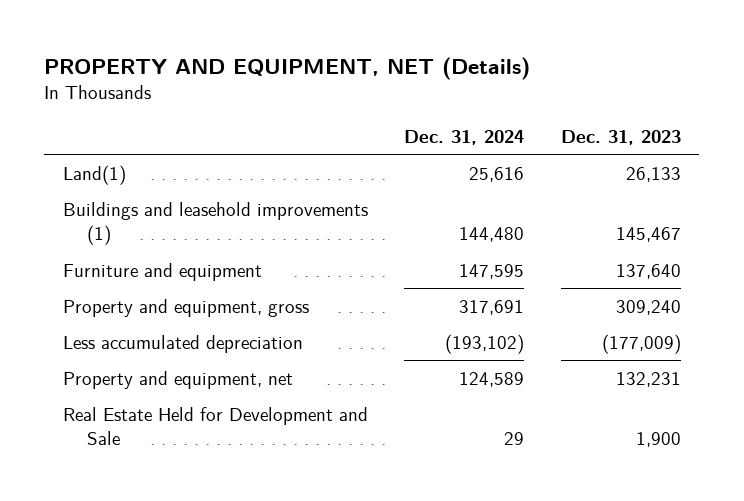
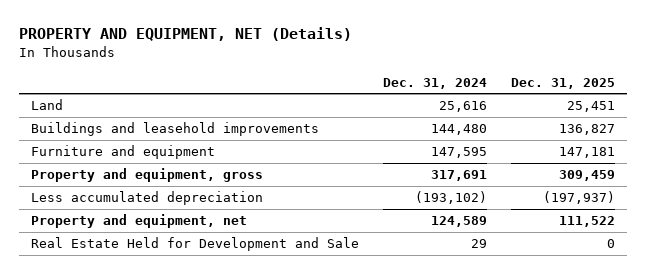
- | Dec. 31, 2024 | Dec. 31, 2023
+ | Dec. 31, 2024 | Dec. 31, 2025
- Land(1) | 25,616 | 26,133
- Buildings and leasehold improvements (1) | 144,480 | 145,467
+ Land | 25,616 | 25,451
+ Buildings and leasehold improvements | 144,480 | 136,827

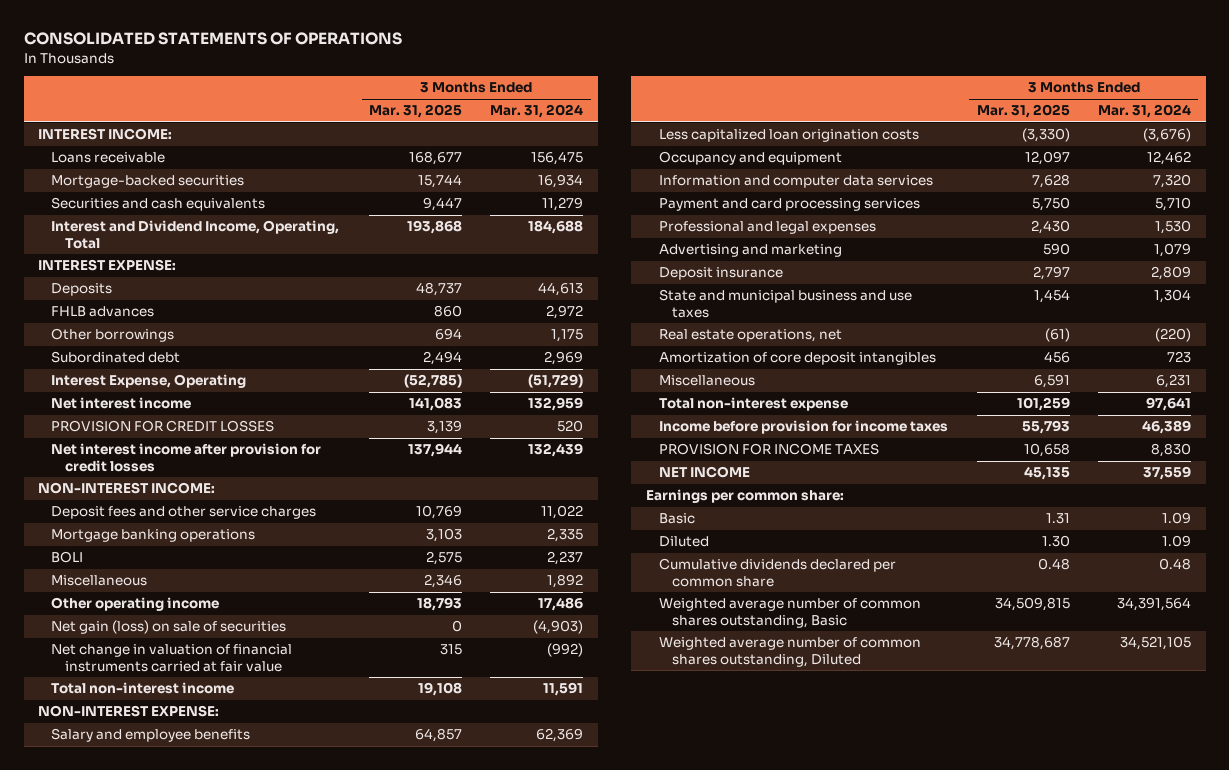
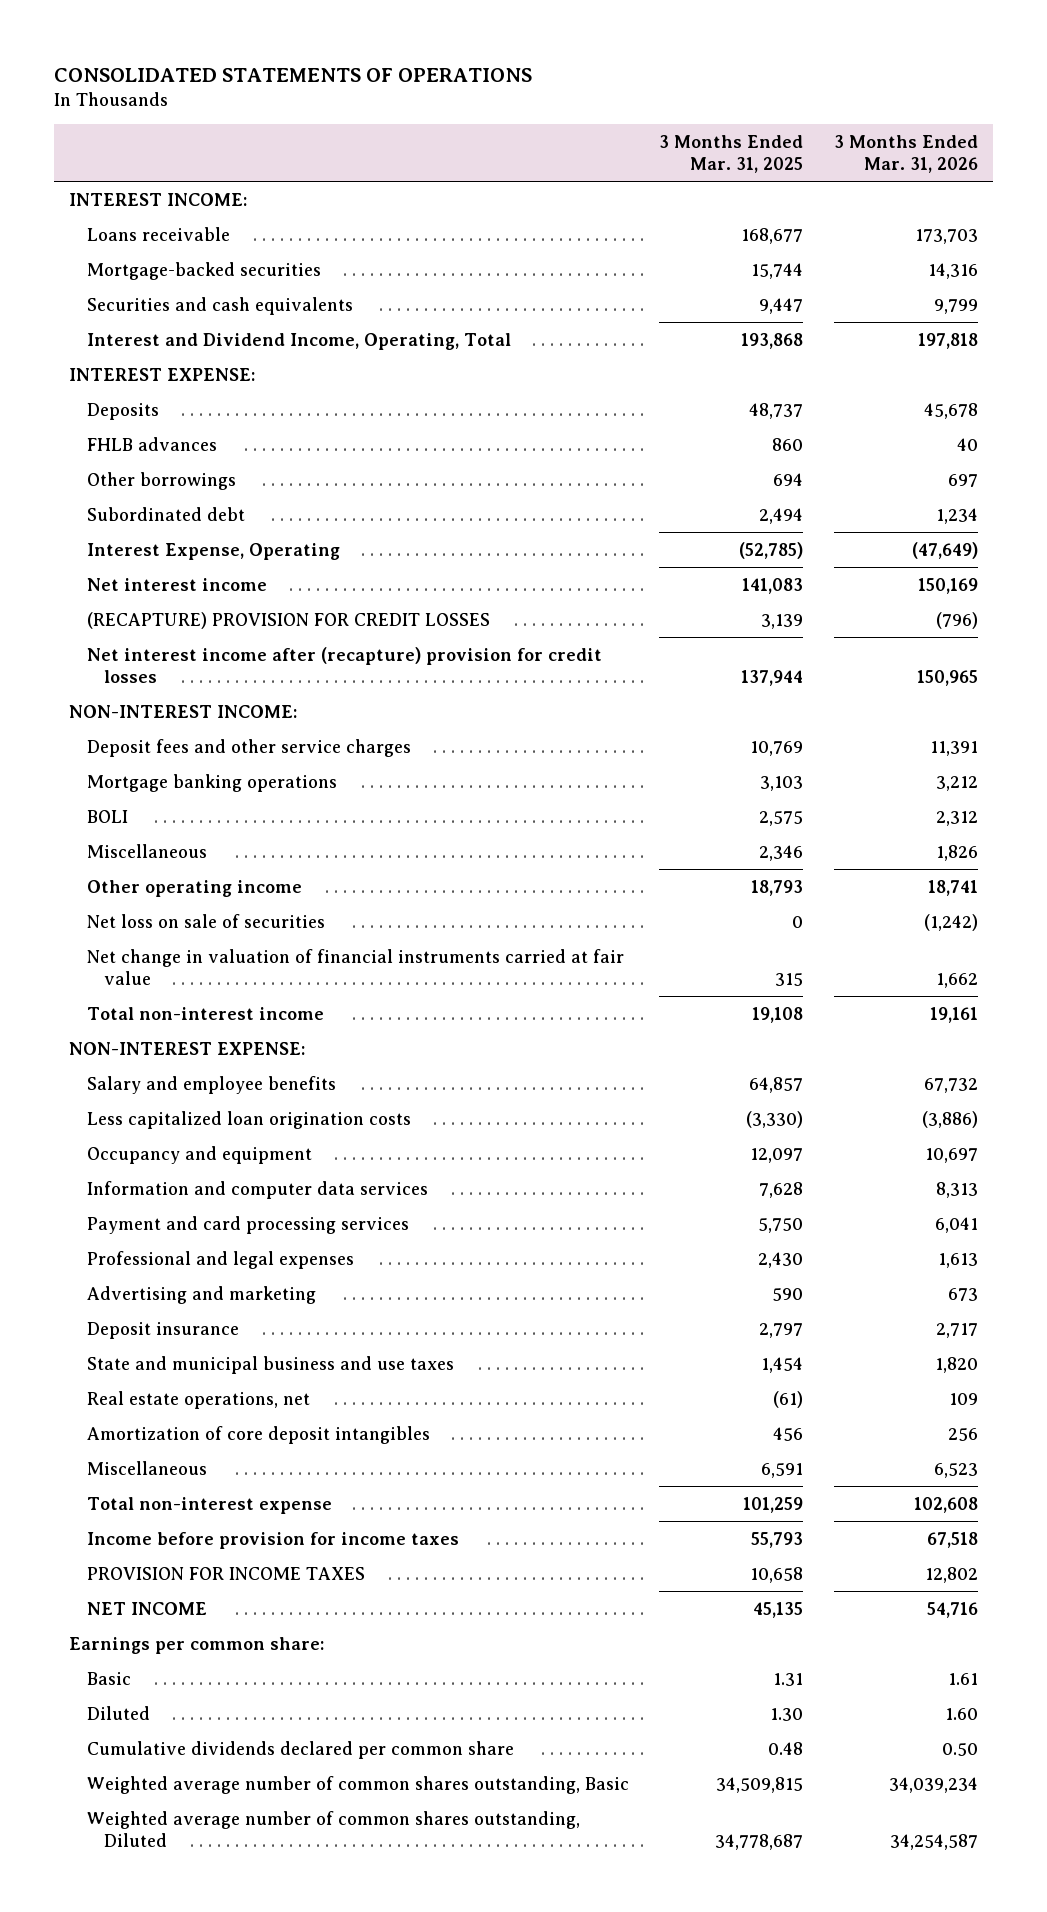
- | 3 Months Ended Mar. 31, 2025 | 3 Months Ended Mar. 31, 2024
+ | 3 Months Ended Mar. 31, 2025 | 3 Months Ended Mar. 31, 2026
- PROVISION FOR CREDIT LOSSES | 3,139 | 520
- Net interest income after provision for credit losses | 137,944 | 132,439
+ (RECAPTURE) PROVISION FOR CREDIT LOSSES | 3,139 | (796)
+ Net interest income after (recapture) provision for credit losses | 137,944 | 150,965
- Net gain (loss) on sale of securities | 0 | (4,903)
+ Net loss on sale of securities | 0 | (1,242)

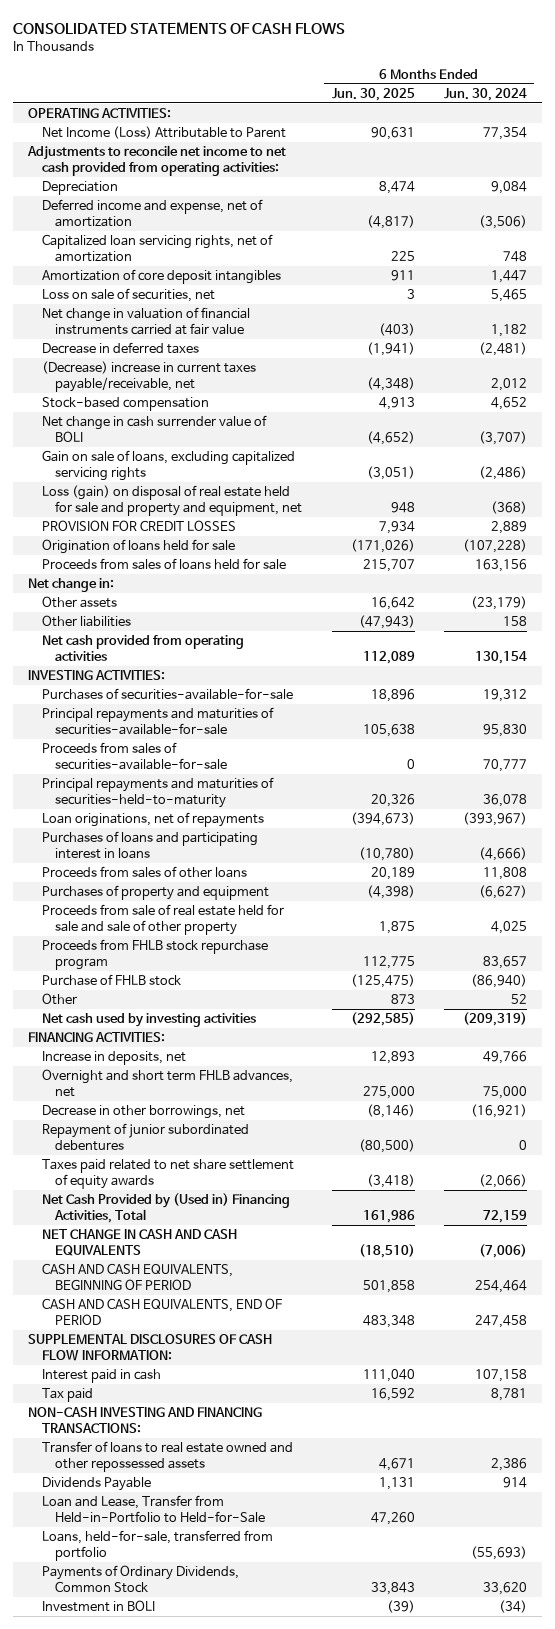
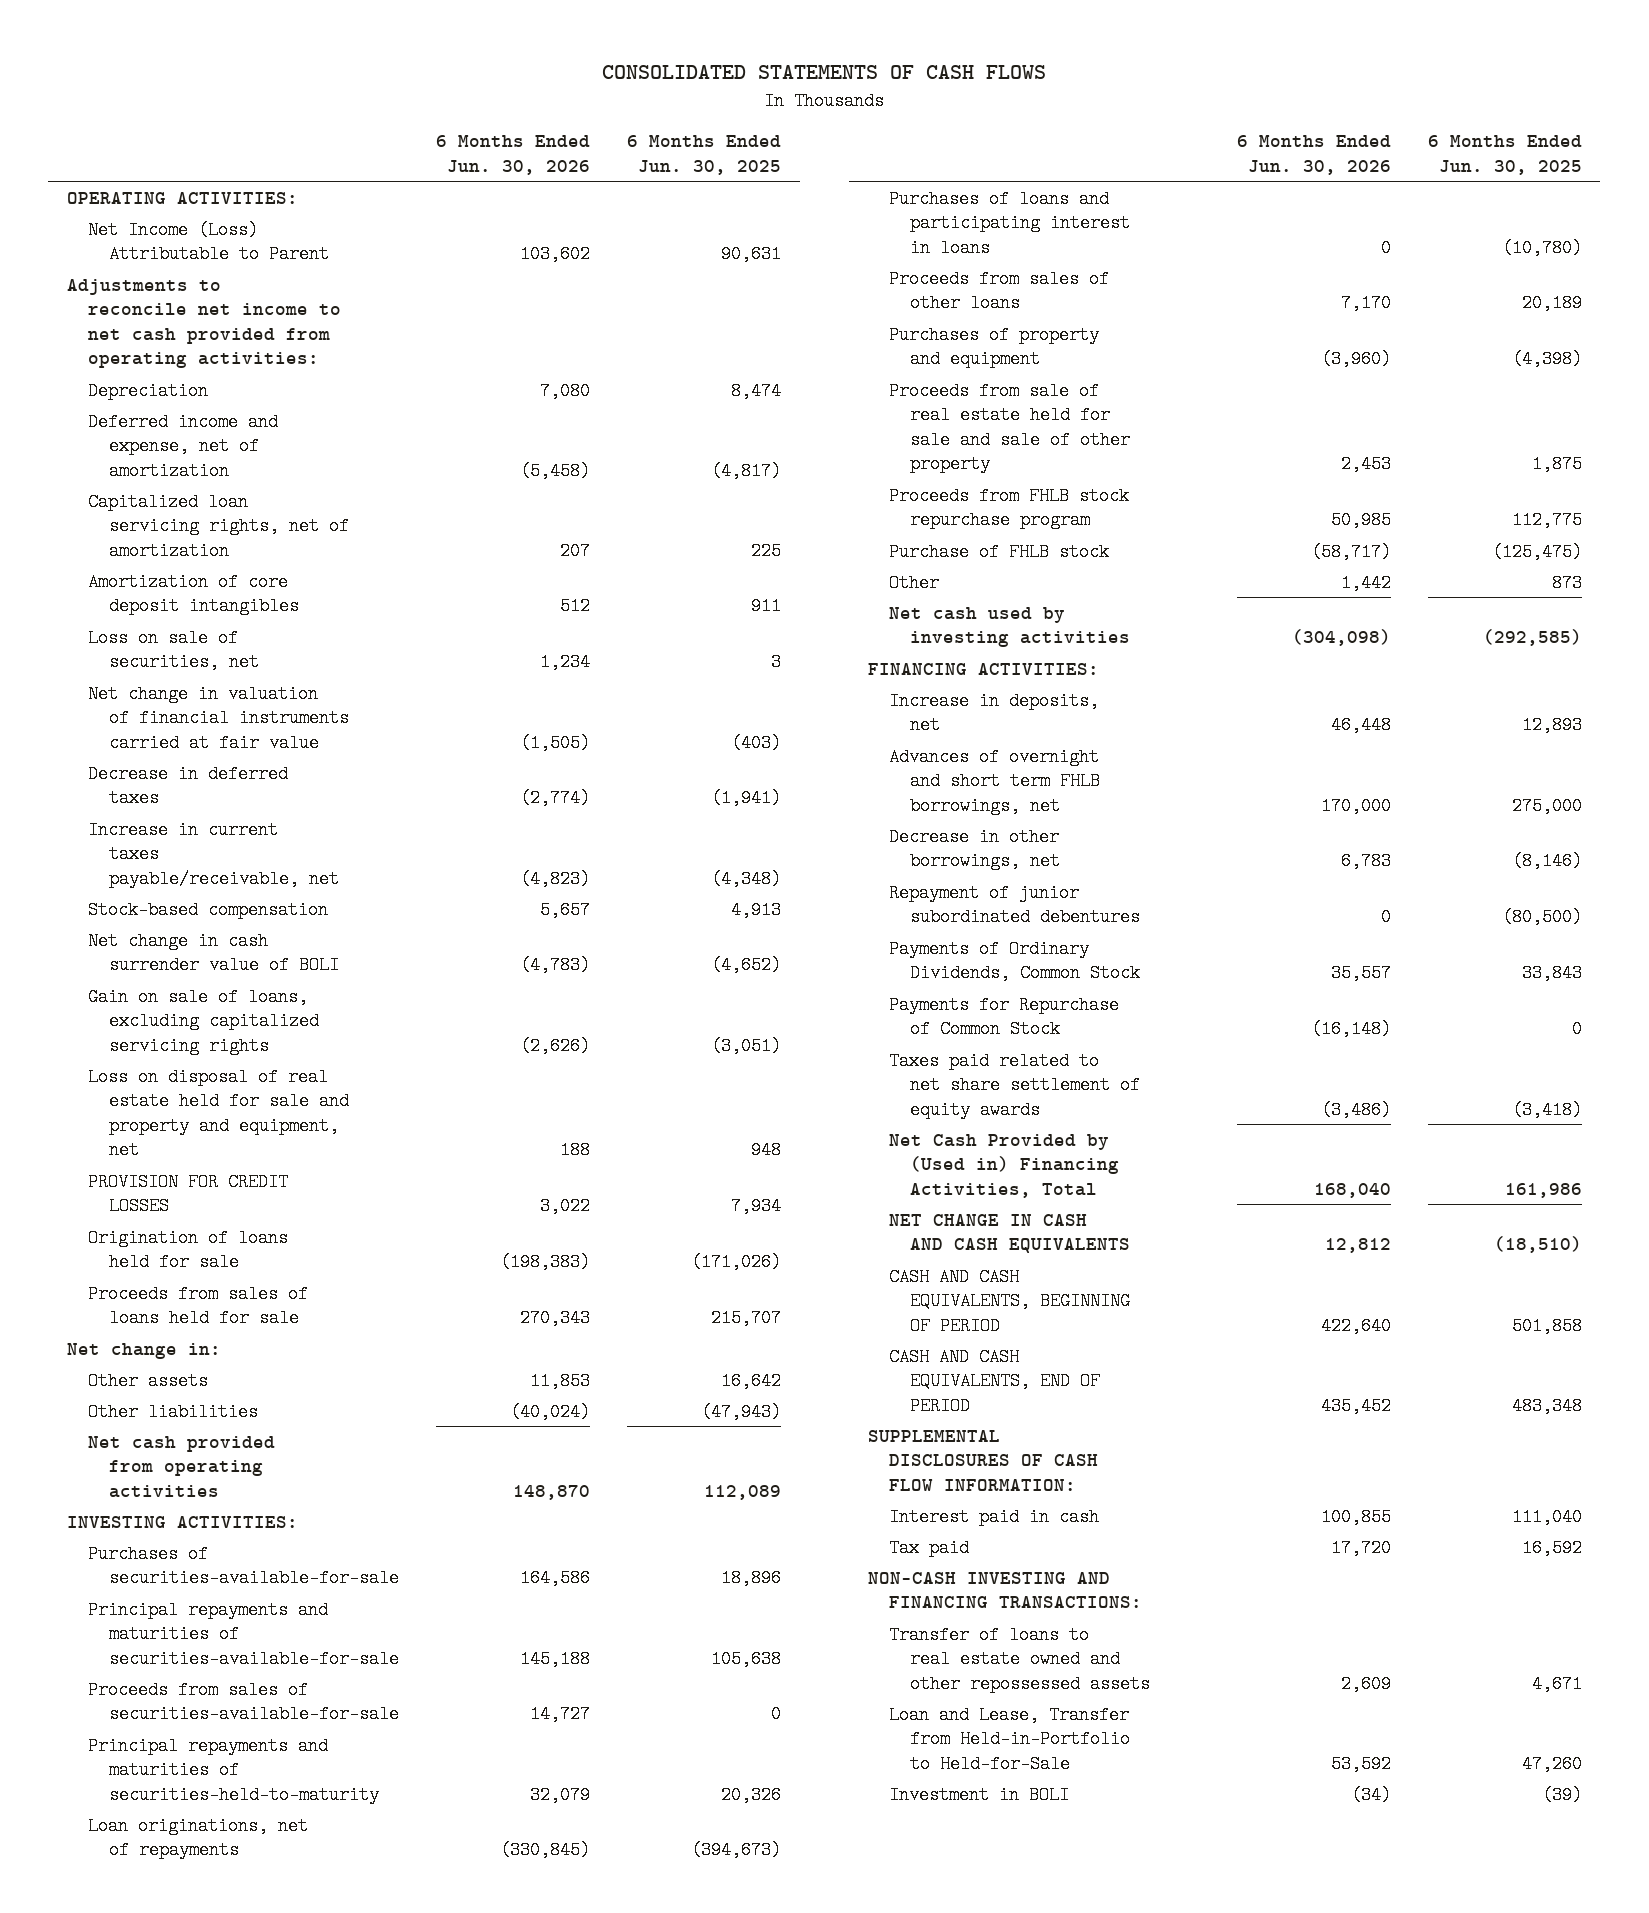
- | 6 Months Ended Jun. 30, 2025 | 6 Months Ended Jun. 30, 2024
+ | 6 Months Ended Jun. 30, 2026 | 6 Months Ended Jun. 30, 2025
- (Decrease) increase in current taxes payable/receivable, net | (4,348) | 2,012
+ Increase in current taxes payable/receivable, net | (4,823) | (4,348)
- Loss (gain) on disposal of real estate held for sale and property and equipment, net | 948 | (368)
+ Loss on disposal of real estate held for sale and property and equipment, net | 188 | 948
- Overnight and short term FHLB advances, net | 275,000 | 75,000
+ Advances of overnight and short term FHLB borrowings, net | 170,000 | 275,000
moved up: Payments of Ordinary Dividends, Common Stock | 35,557 | 33,843
+ Payments for Repurchase of Common Stock | (16,148) | 0
- Dividends Payable | 1,131 | 914
- Loans, held-for-sale, transferred from portfolio | | (55,693)

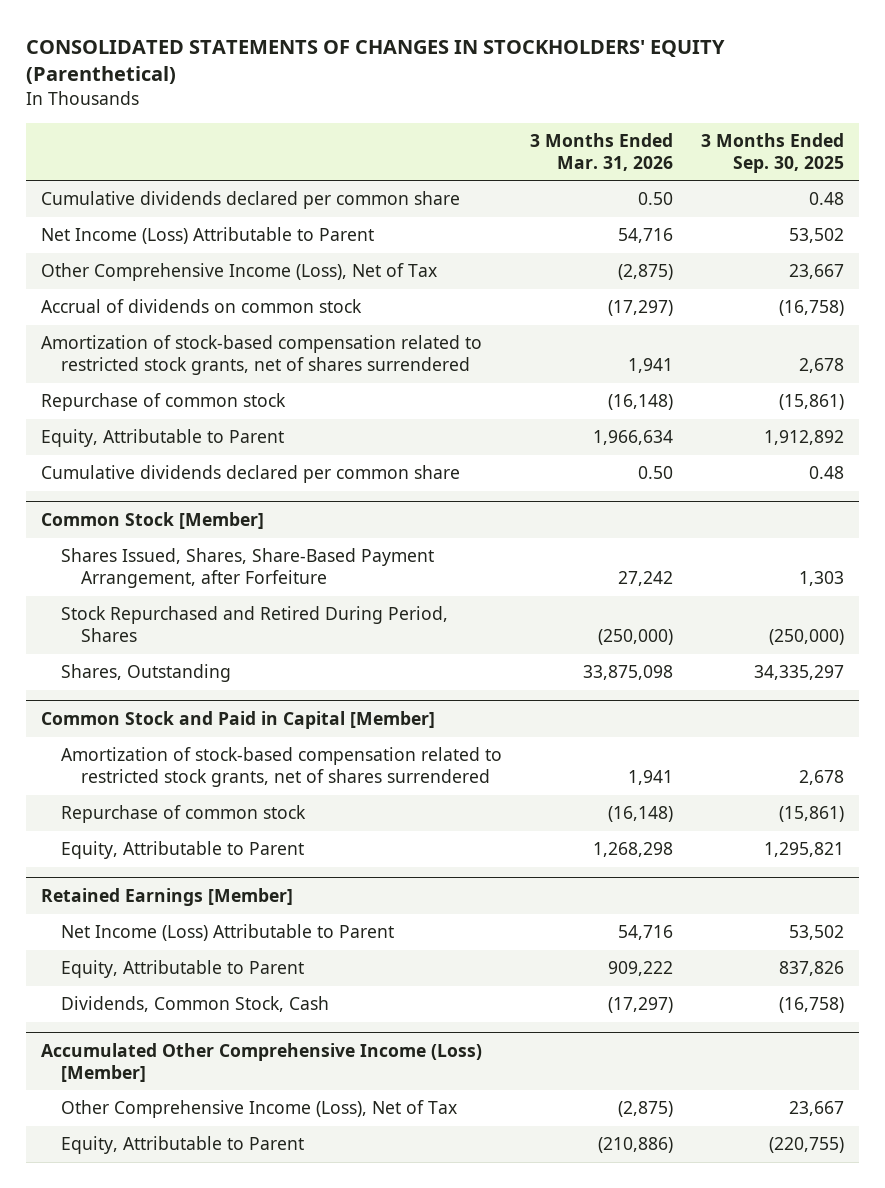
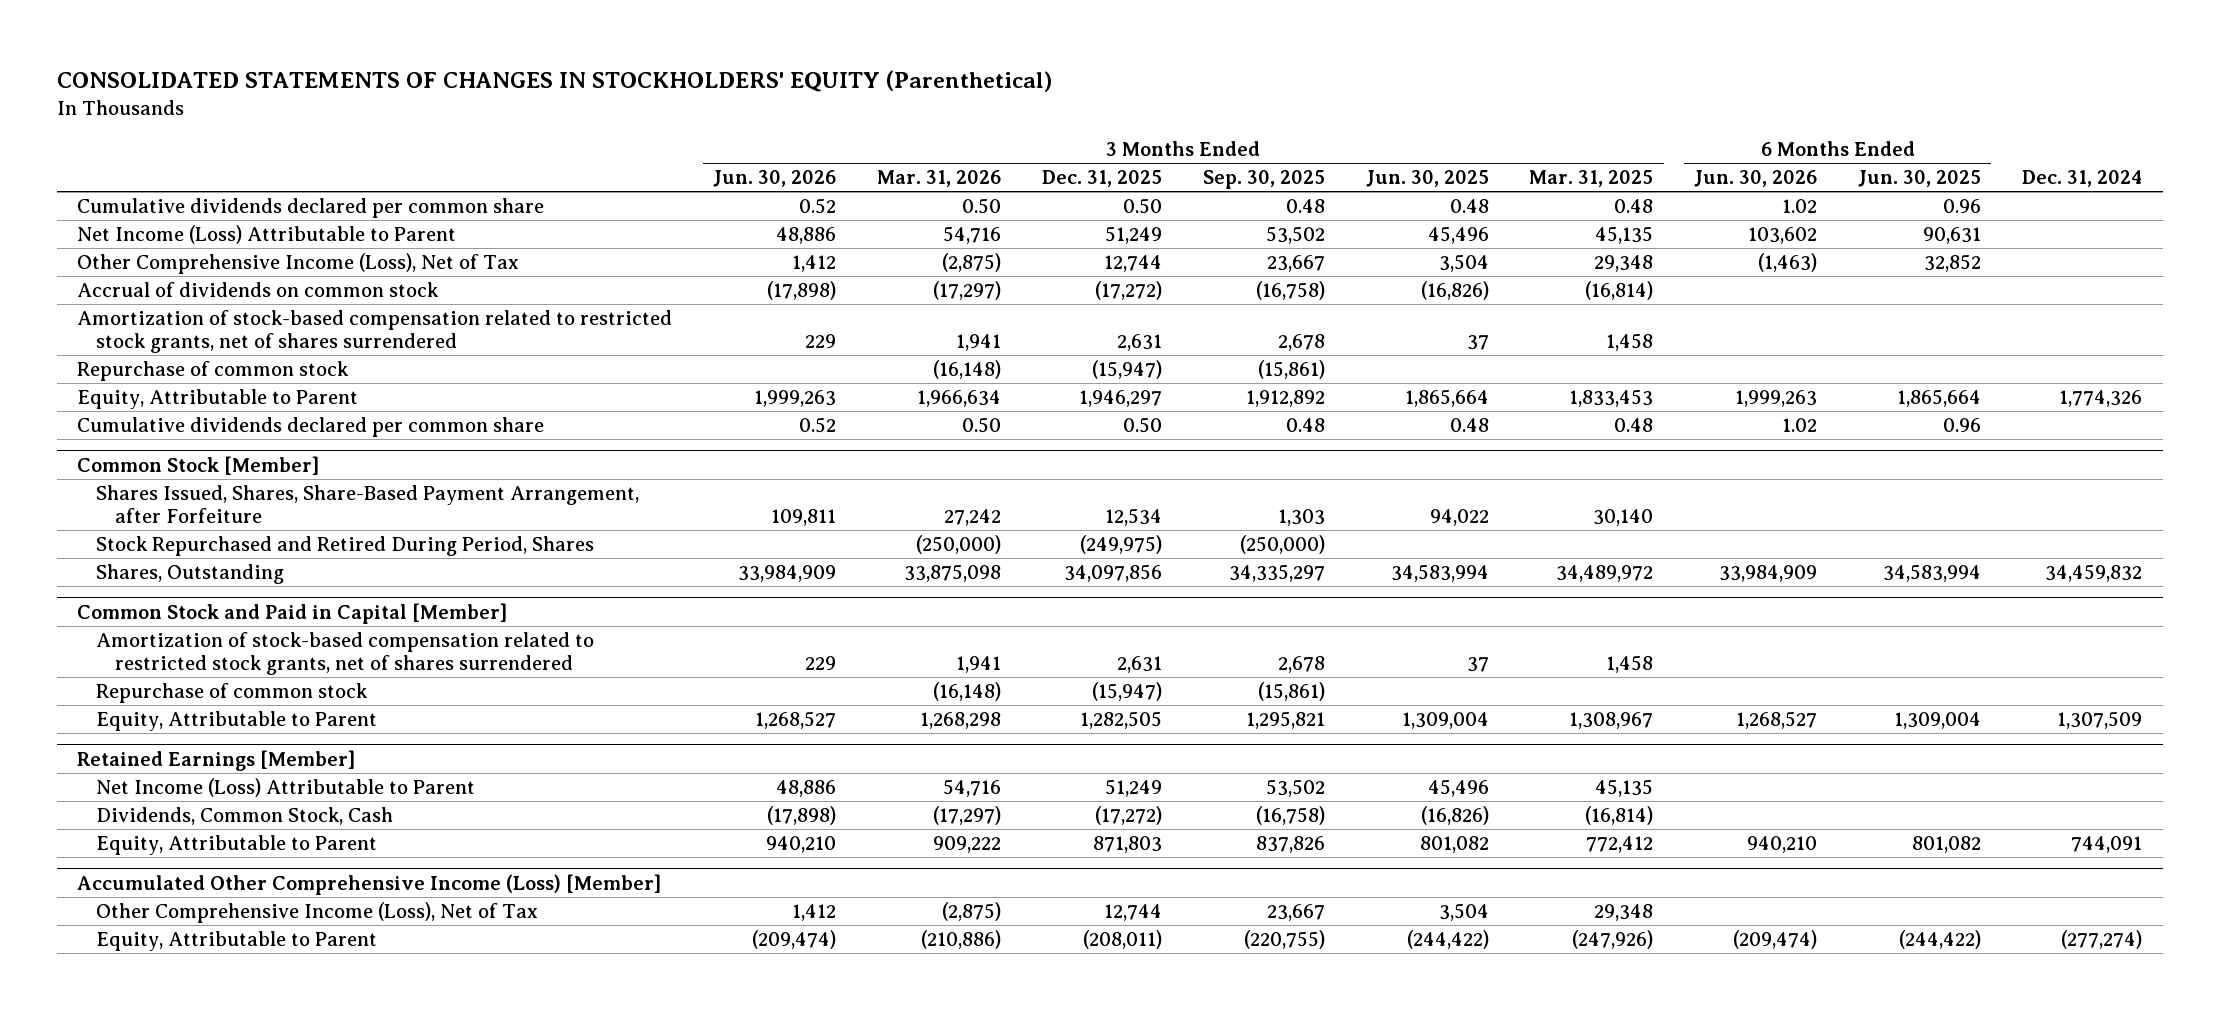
- | 3 Months Ended Mar. 31, 2026 | 3 Months Ended Sep. 30, 2025
+ | 3 Months Ended Jun. 30, 2026 | 3 Months Ended Mar. 31, 2026 | 3 Months Ended Dec. 31, 2025 | 3 Months Ended Sep. 30, 2025 | 3 Months Ended Jun. 30, 2025 | 3 Months Ended Mar. 31, 2025 | 6 Months Ended Jun. 30, 2026 | 6 Months Ended Jun. 30, 2025 | Dec. 31, 2024
@ Retained Earnings [Member]
moved down: Equity, Attributable to Parent | 940,210 | 909,222 | 871,803 | 837,826 | 801,082 | 772,412 | 940,210 | 801,082 | 744,091

